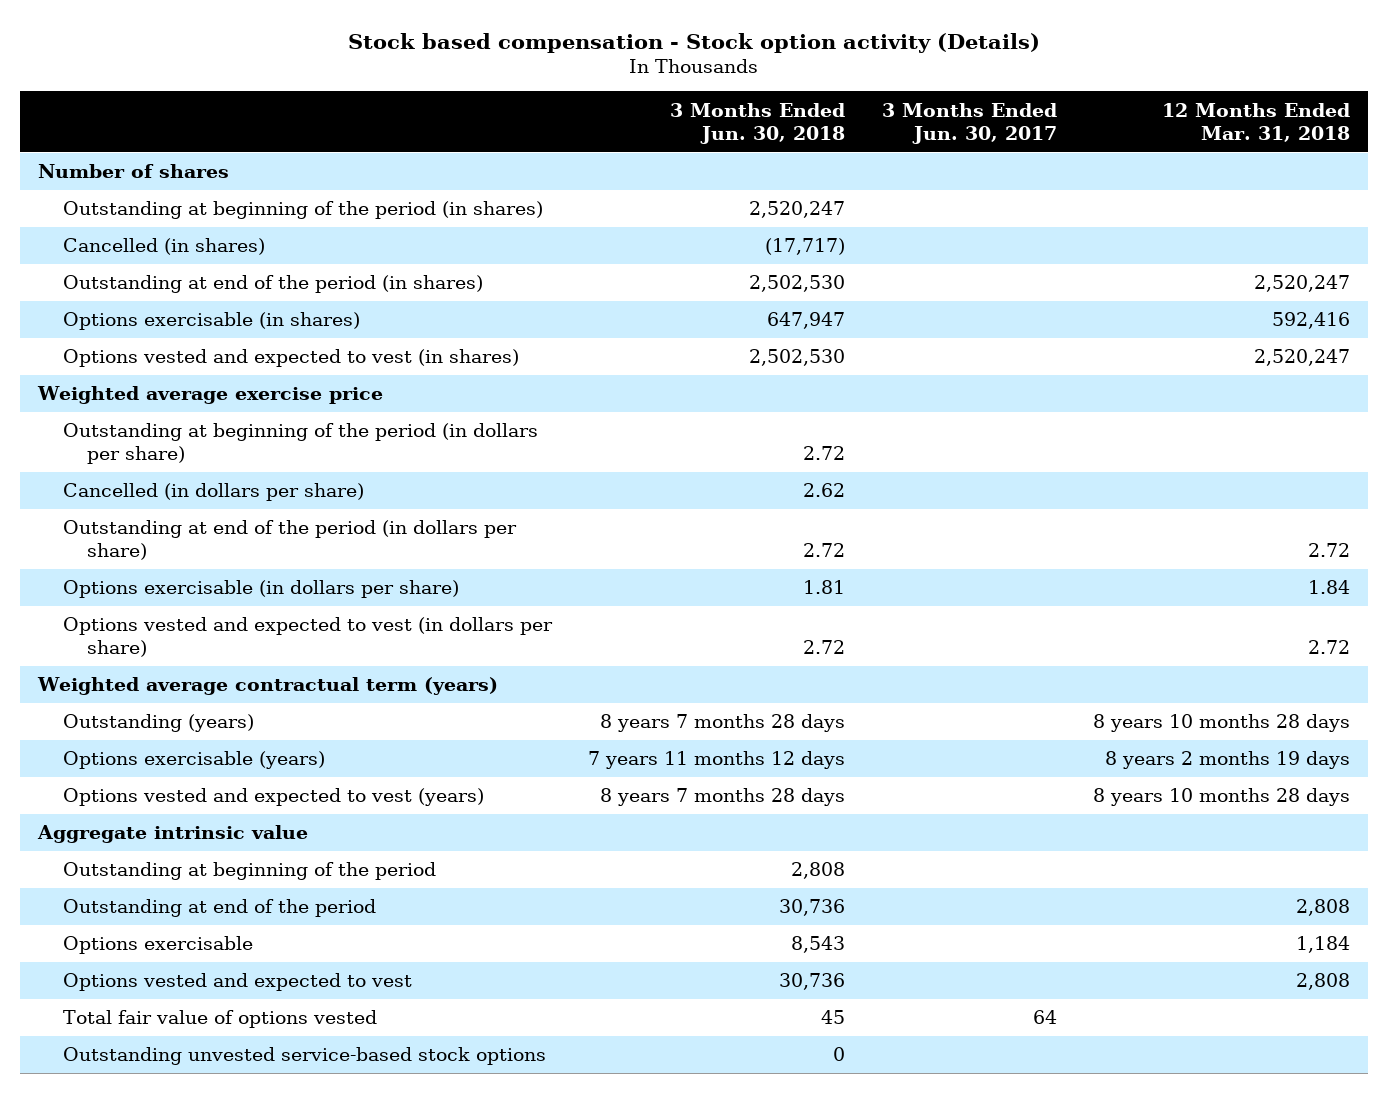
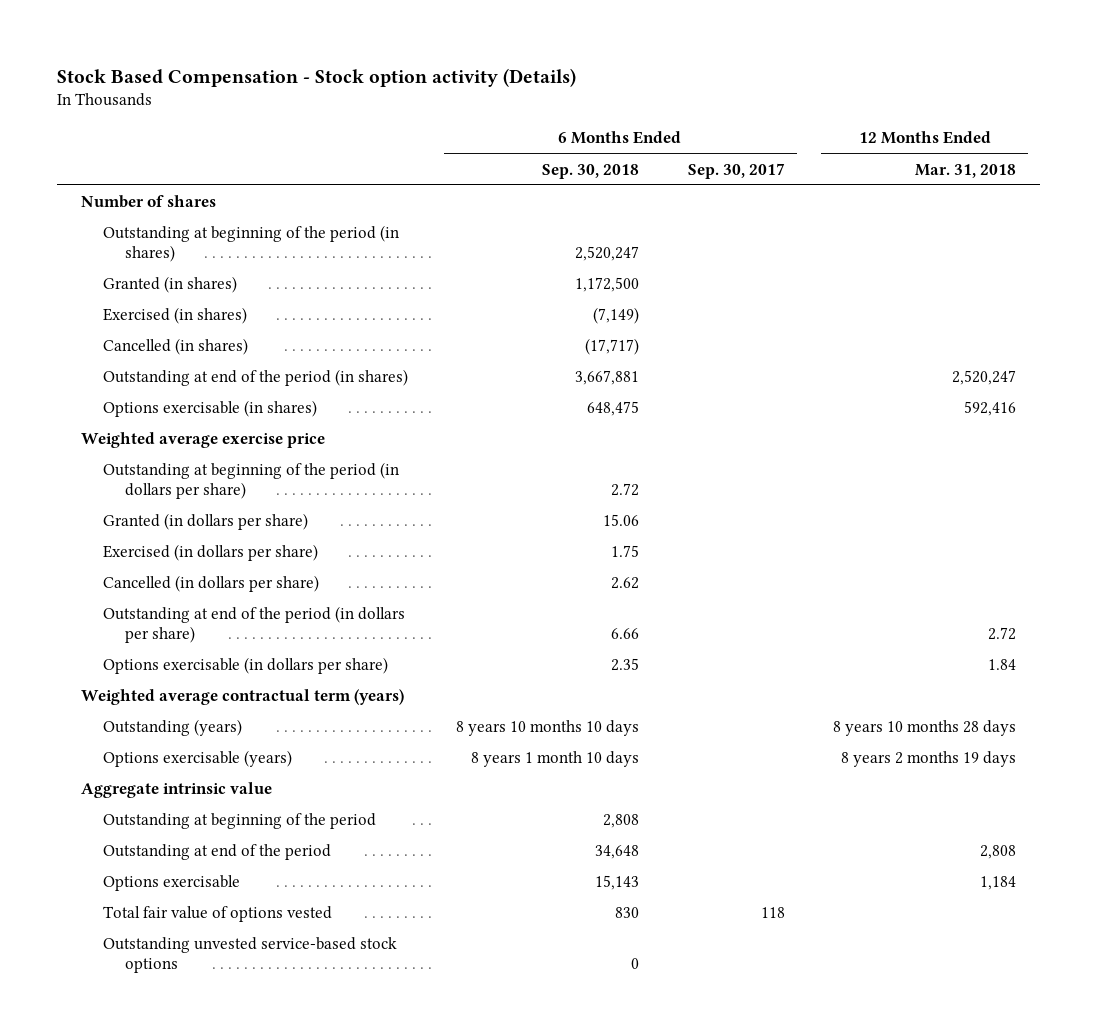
- Stock based compensation - Stock option activity (Details)
+ Stock Based Compensation - Stock option activity (Details)
- | 3 Months Ended Jun. 30, 2018 | 3 Months Ended Jun. 30, 2017 | 12 Months Ended Mar. 31, 2018
+ | 6 Months Ended Sep. 30, 2018 | 6 Months Ended Sep. 30, 2017 | 12 Months Ended Mar. 31, 2018
+ Granted (in shares) | 1,172,500 | |
+ Exercised (in shares) | (7,149) | |
- Options vested and expected to vest (in shares) | 2,502,530 | | 2,520,247
+ Granted (in dollars per share) | 15.06 | |
+ Exercised (in dollars per share) | 1.75 | |
- Options vested and expected to vest (in dollars per share) | 2.72 | | 2.72
- Options vested and expected to vest (years) | 8 years 7 months 28 days | | 8 years 10 months 28 days
- Options vested and expected to vest | 30,736 | | 2,808

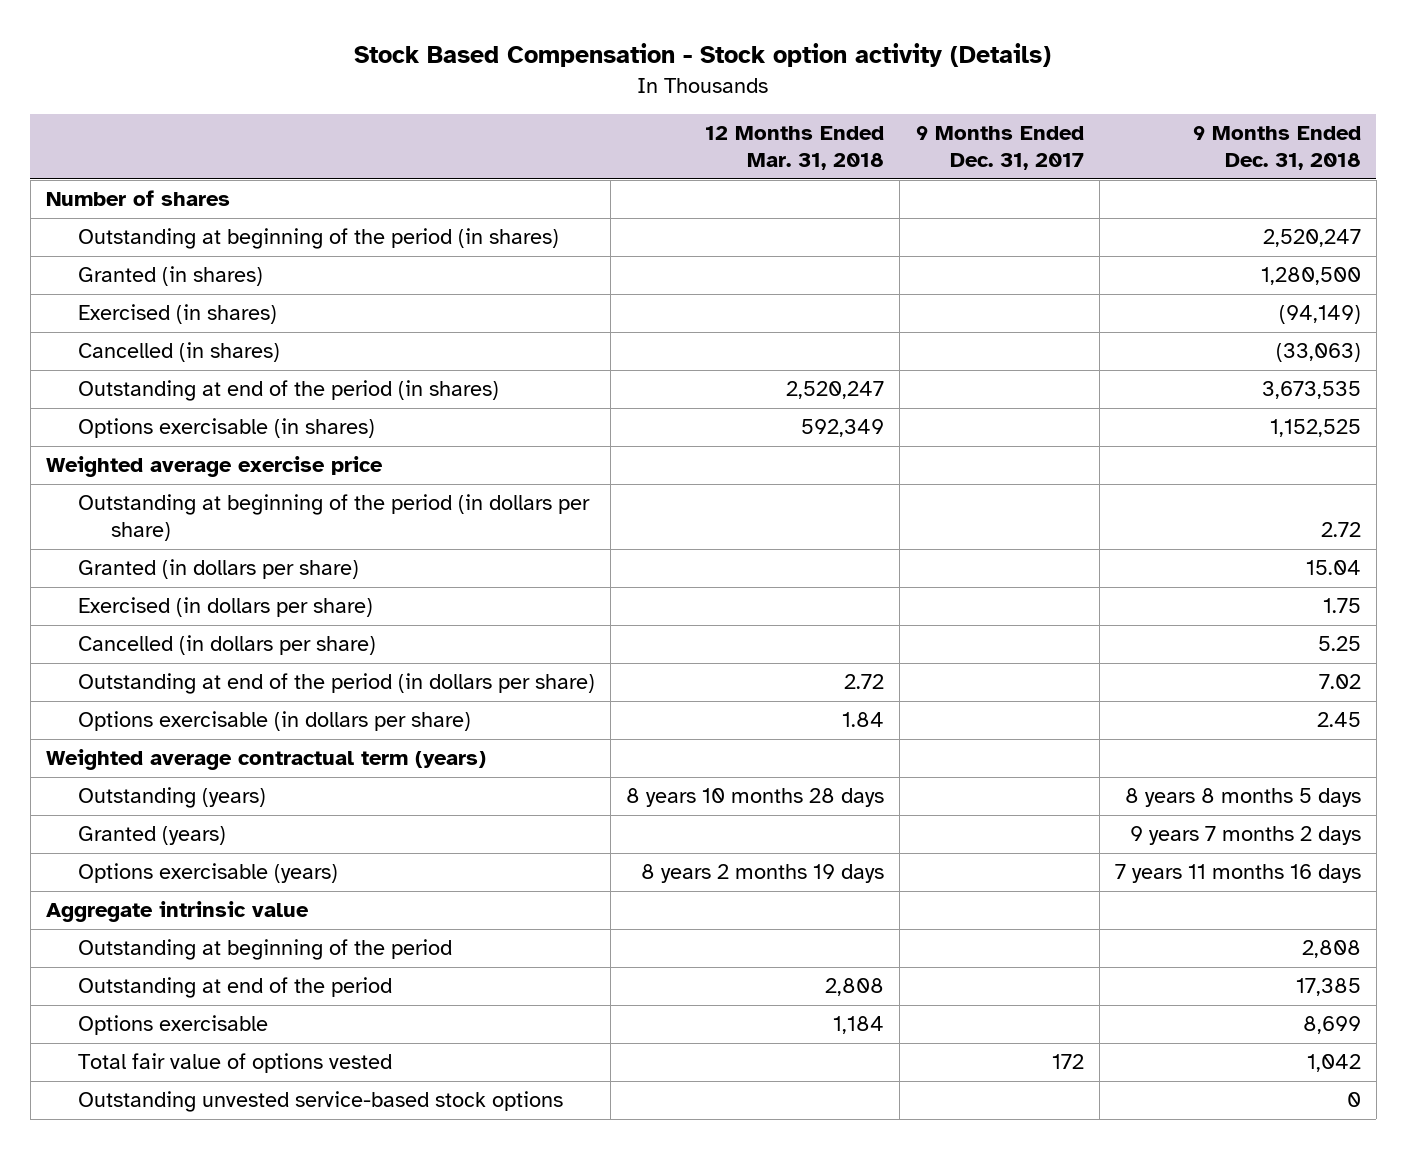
- | 6 Months Ended Sep. 30, 2018 | 6 Months Ended Sep. 30, 2017 | 12 Months Ended Mar. 31, 2018
+ | 12 Months Ended Mar. 31, 2018 | 9 Months Ended Dec. 31, 2017 | 9 Months Ended Dec. 31, 2018
- Options exercisable (in shares) | 648,475 | | 592,416
+ Options exercisable (in shares) | 592,349 | | 1,152,525
+ Granted (years) | | | 9 years 7 months 2 days

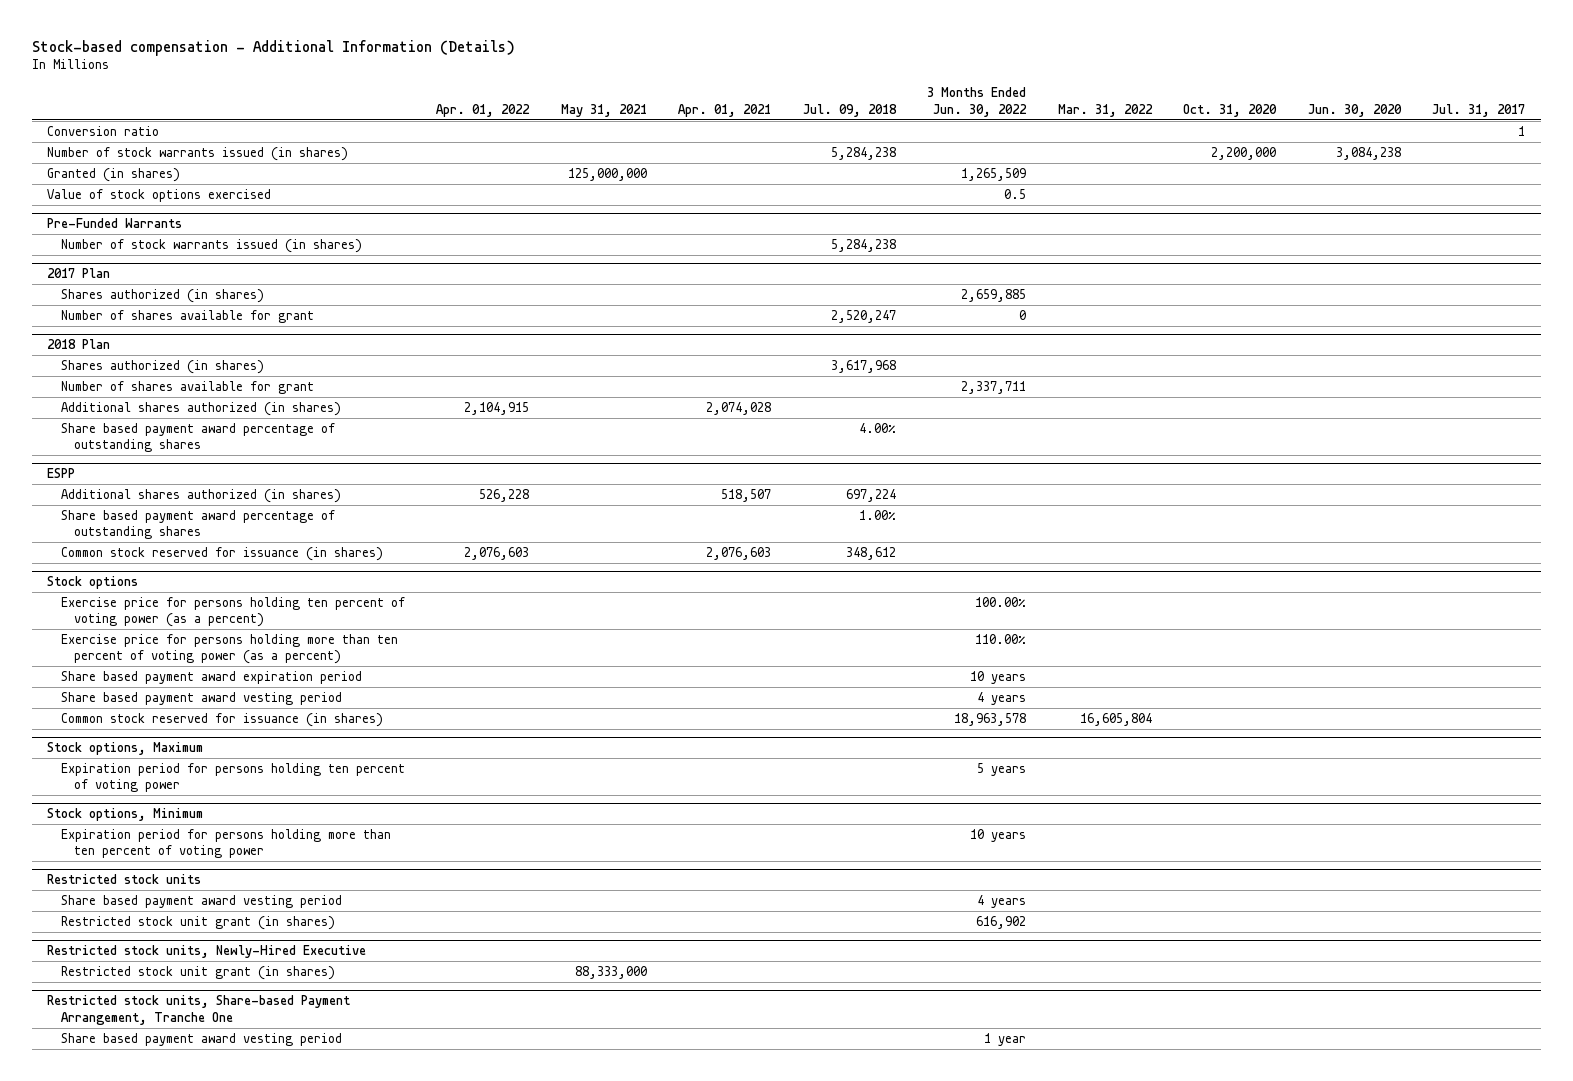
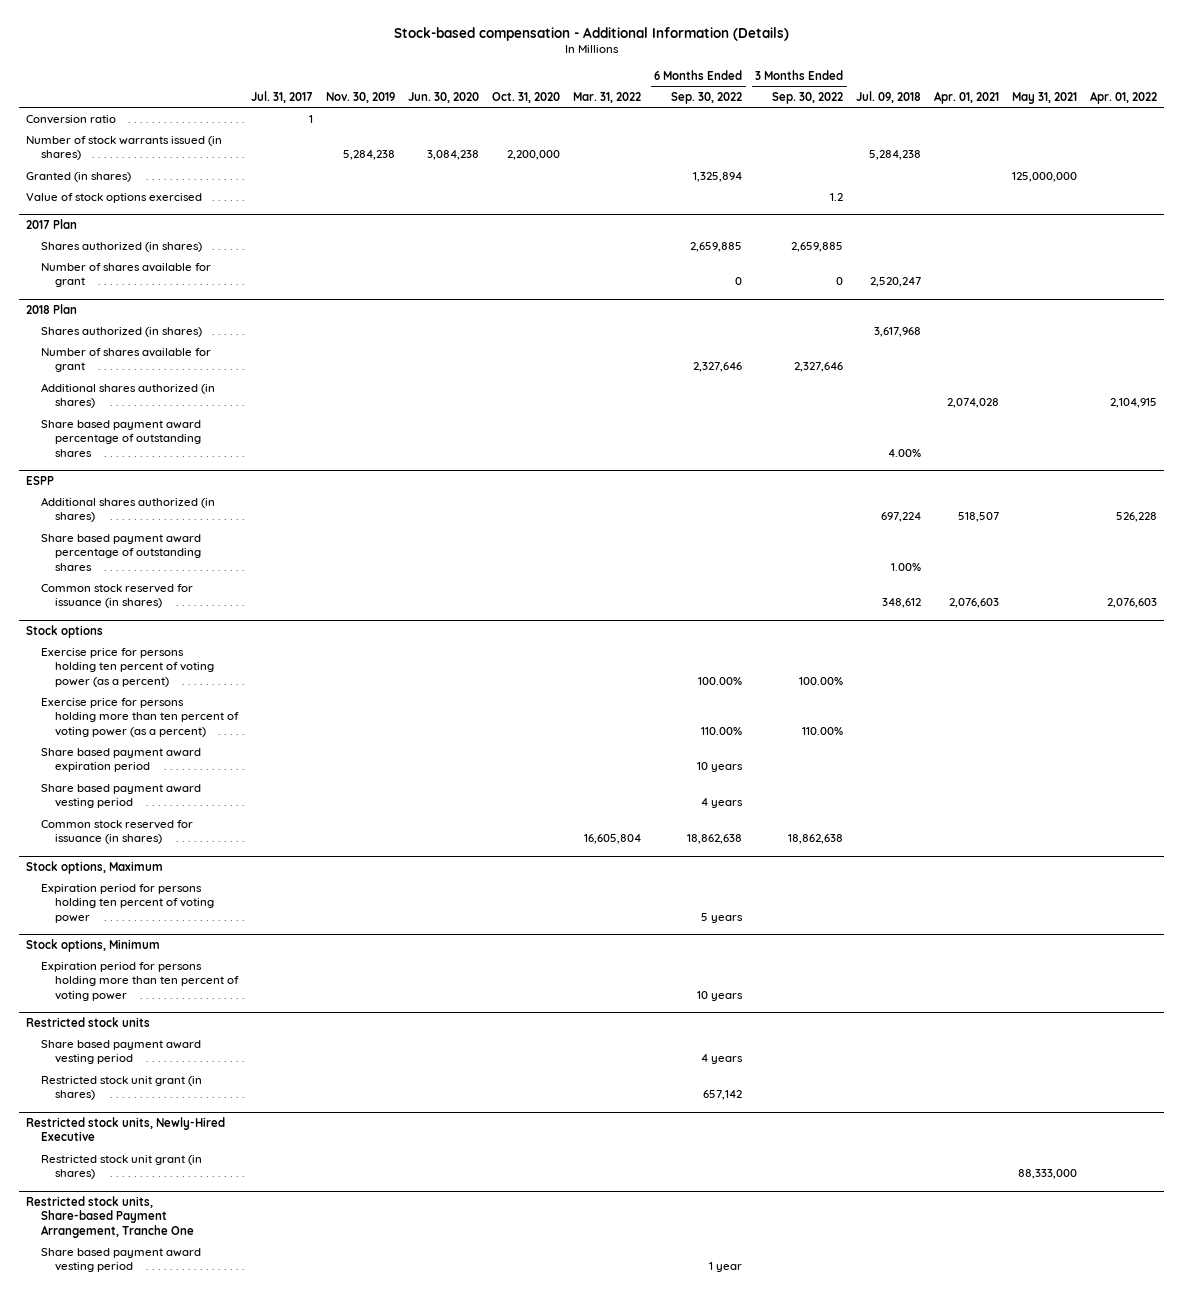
- | Apr. 01, 2022 | May 31, 2021 | Apr. 01, 2021 | Jul. 09, 2018 | 3 Months Ended Jun. 30, 2022 | Mar. 31, 2022 | Oct. 31, 2020 | Jun. 30, 2020 | Jul. 31, 2017
+ | Jul. 31, 2017 | Nov. 30, 2019 | Jun. 30, 2020 | Oct. 31, 2020 | Mar. 31, 2022 | 6 Months Ended Sep. 30, 2022 | 3 Months Ended Sep. 30, 2022 | Jul. 09, 2018 | Apr. 01, 2021 | May 31, 2021 | Apr. 01, 2022
- Pre-Funded Warrants
- Number of stock warrants issued (in shares) | | | | 5,284,238 | | | | |

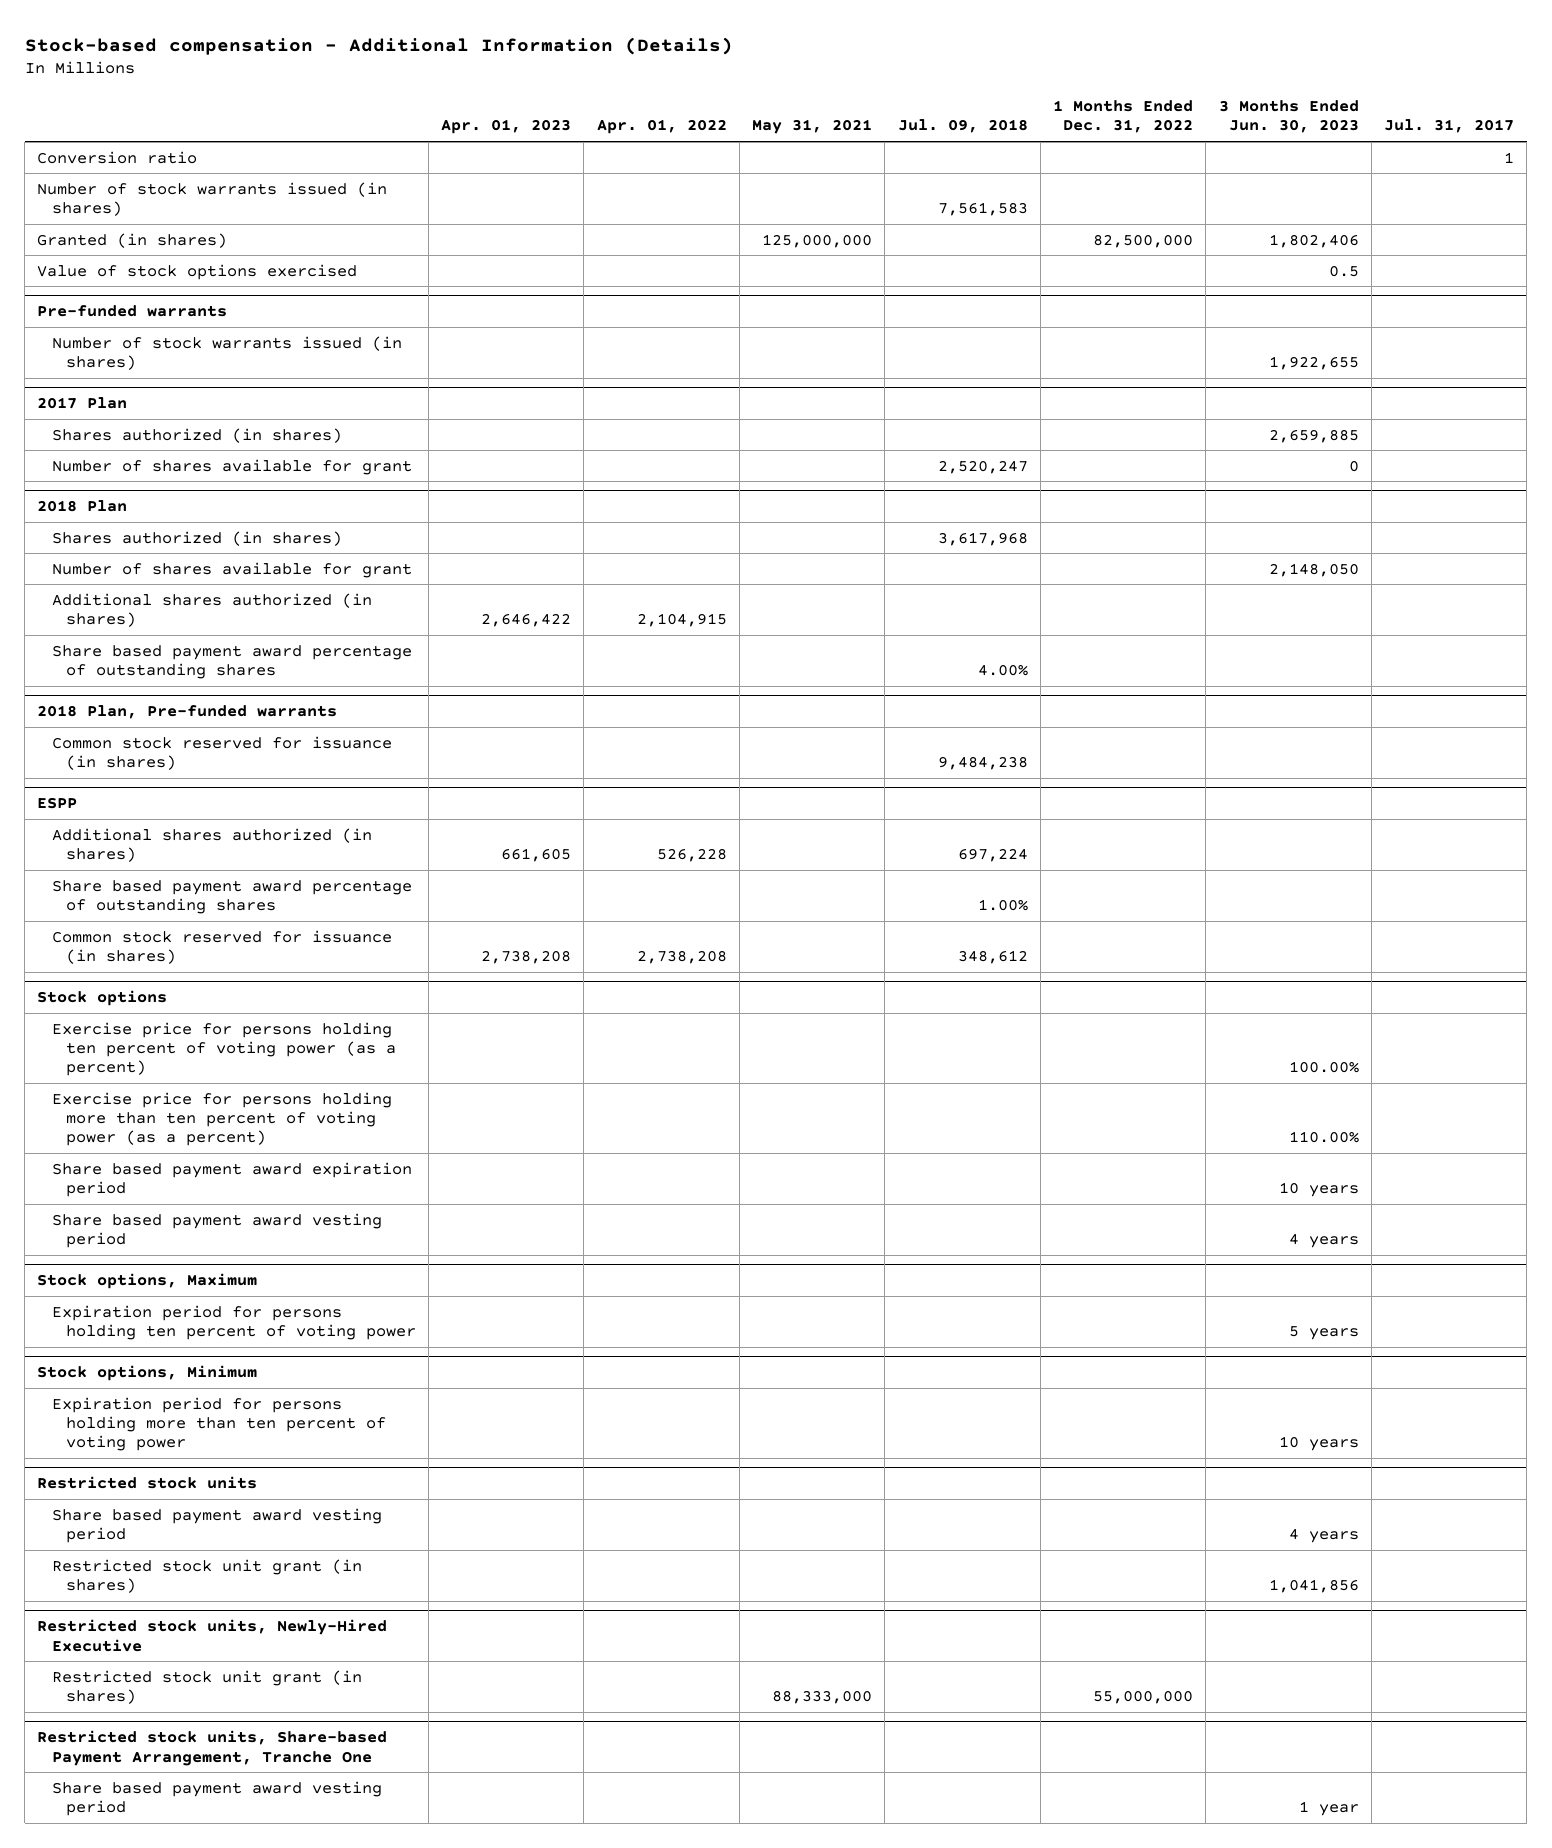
- | Jul. 31, 2017 | Nov. 30, 2019 | Jun. 30, 2020 | Oct. 31, 2020 | Mar. 31, 2022 | 6 Months Ended Sep. 30, 2022 | 3 Months Ended Sep. 30, 2022 | Jul. 09, 2018 | Apr. 01, 2021 | May 31, 2021 | Apr. 01, 2022
+ | Apr. 01, 2023 | Apr. 01, 2022 | May 31, 2021 | Jul. 09, 2018 | 1 Months Ended Dec. 31, 2022 | 3 Months Ended Jun. 30, 2023 | Jul. 31, 2017
- Number of stock warrants issued (in shares) | | 5,284,238 | 3,084,238 | 2,200,000 | | | | 5,284,238 | | |
+ Number of stock warrants issued (in shares) | | | | 7,561,583 | | |
+ Pre-funded warrants
+ Number of stock warrants issued (in shares) | | | | | | 1,922,655 |
+ 2018 Plan, Pre-funded warrants
+ Common stock reserved for issuance (in shares) | | | | 9,484,238 | | |
@ ESPP
- Common stock reserved for issuance (in shares) | | | | | | | | 348,612 | 2,076,603 | | 2,076,603
+ Common stock reserved for issuance (in shares) | 2,738,208 | 2,738,208 | | 348,612 | | |
@ Stock options
- Common stock reserved for issuance (in shares) | | | | | 16,605,804 | 18,862,638 | 18,862,638 | | | |

